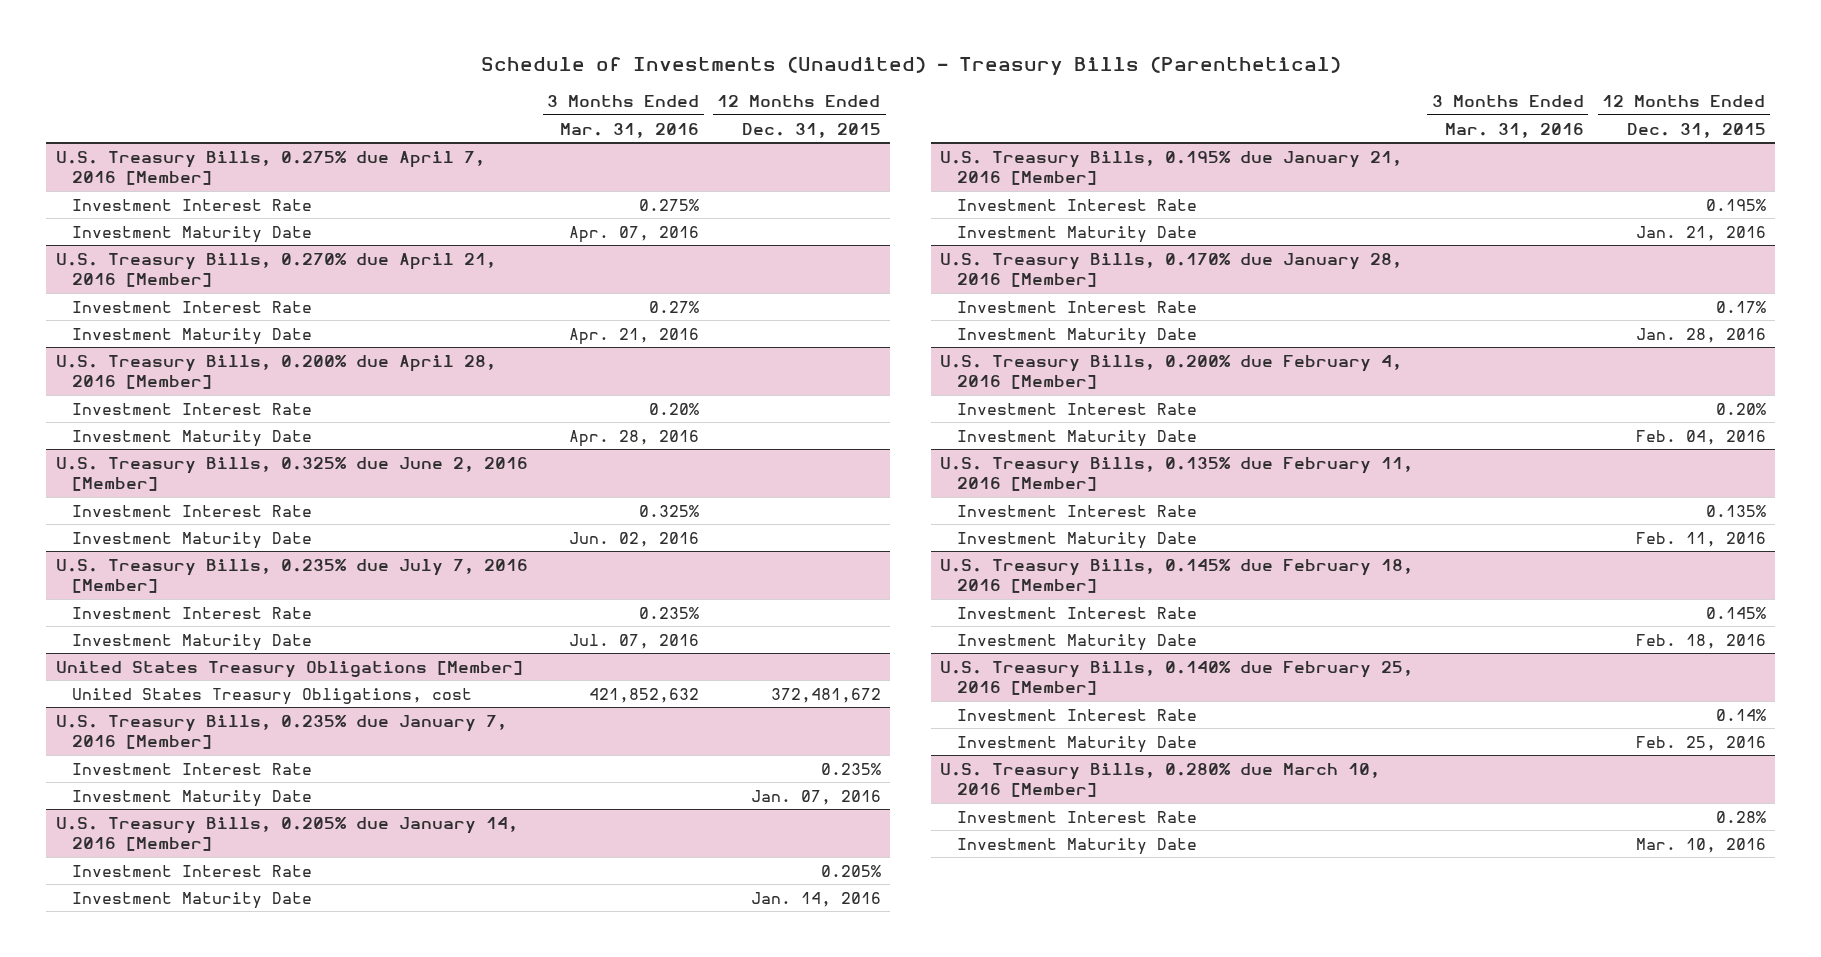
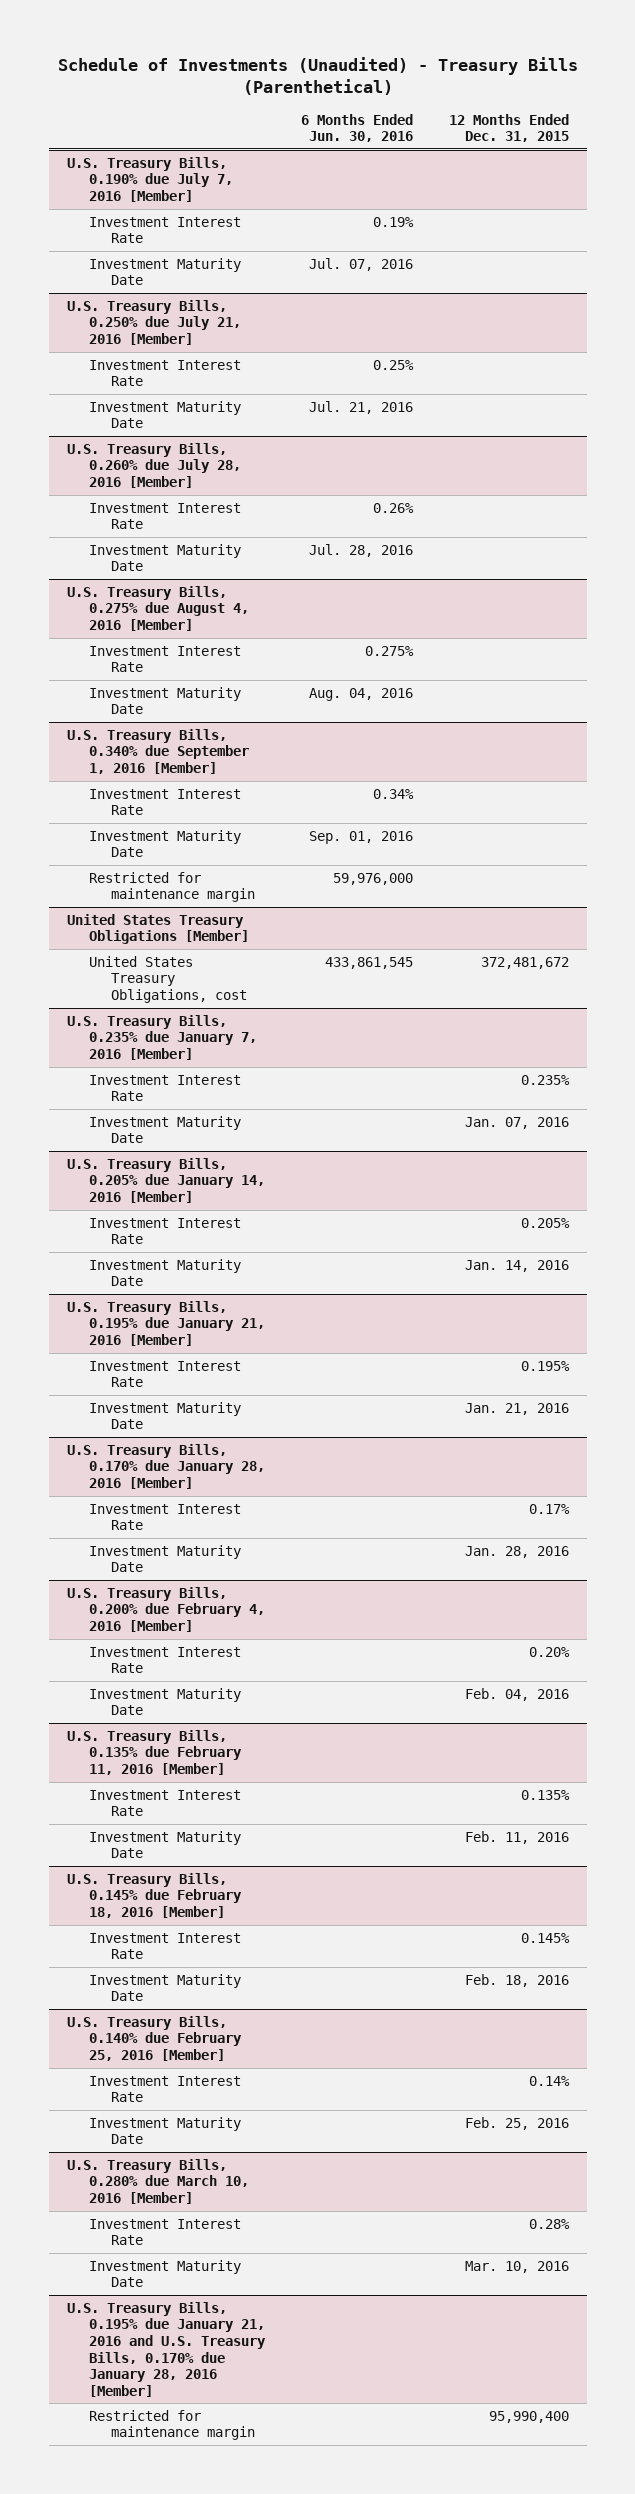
- | 3 Months Ended Mar. 31, 2016 | 12 Months Ended Dec. 31, 2015
+ | 6 Months Ended Jun. 30, 2016 | 12 Months Ended Dec. 31, 2015
- U.S. Treasury Bills, 0.275% due April 7, 2016 [Member]
+ U.S. Treasury Bills, 0.190% due July 7, 2016 [Member]
- U.S. Treasury Bills, 0.270% due April 21, 2016 [Member]
+ U.S. Treasury Bills, 0.250% due July 21, 2016 [Member]
- U.S. Treasury Bills, 0.200% due April 28, 2016 [Member]
+ U.S. Treasury Bills, 0.260% due July 28, 2016 [Member]
- U.S. Treasury Bills, 0.325% due June 2, 2016 [Member]
+ U.S. Treasury Bills, 0.275% due August 4, 2016 [Member]
- U.S. Treasury Bills, 0.235% due July 7, 2016 [Member]
+ U.S. Treasury Bills, 0.340% due September 1, 2016 [Member]
+ Restricted for maintenance margin | 59,976,000 |
+ U.S. Treasury Bills, 0.195% due January 21, 2016 and U.S. Treasury Bills, 0.170% due January 28, 2016 [Member]
+ Restricted for maintenance margin | | 95,990,400

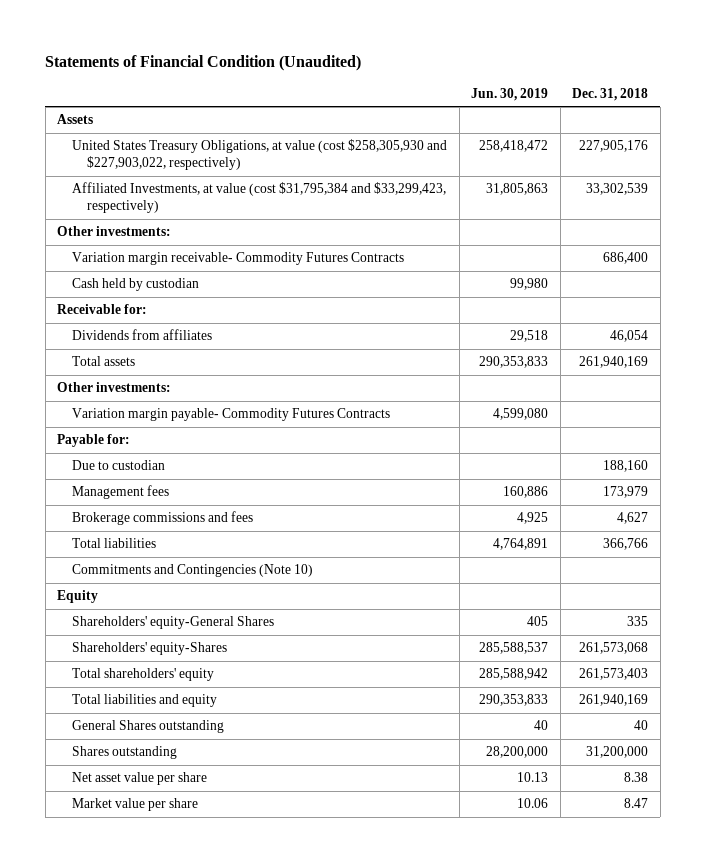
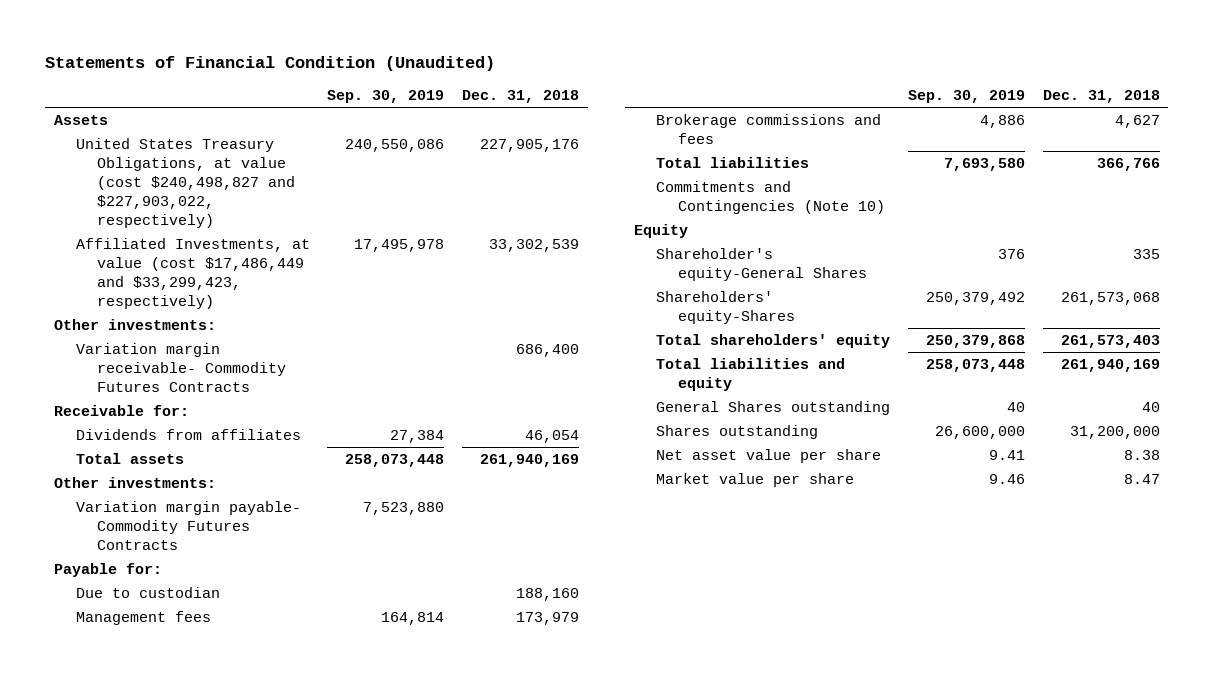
- | Jun. 30, 2019 | Dec. 31, 2018
+ | Sep. 30, 2019 | Dec. 31, 2018
- United States Treasury Obligations, at value (cost $258,305,930 and $227,903,022, respectively) | 258,418,472 | 227,905,176
- Affiliated Investments, at value (cost $31,795,384 and $33,299,423, respectively) | 31,805,863 | 33,302,539
+ United States Treasury Obligations, at value (cost $240,498,827 and $227,903,022, respectively) | 240,550,086 | 227,905,176
+ Affiliated Investments, at value (cost $17,486,449 and $33,299,423, respectively) | 17,495,978 | 33,302,539
- Cash held by custodian | 99,980 |
- Shareholders' equity-General Shares | 405 | 335
+ Shareholder's equity-General Shares | 376 | 335

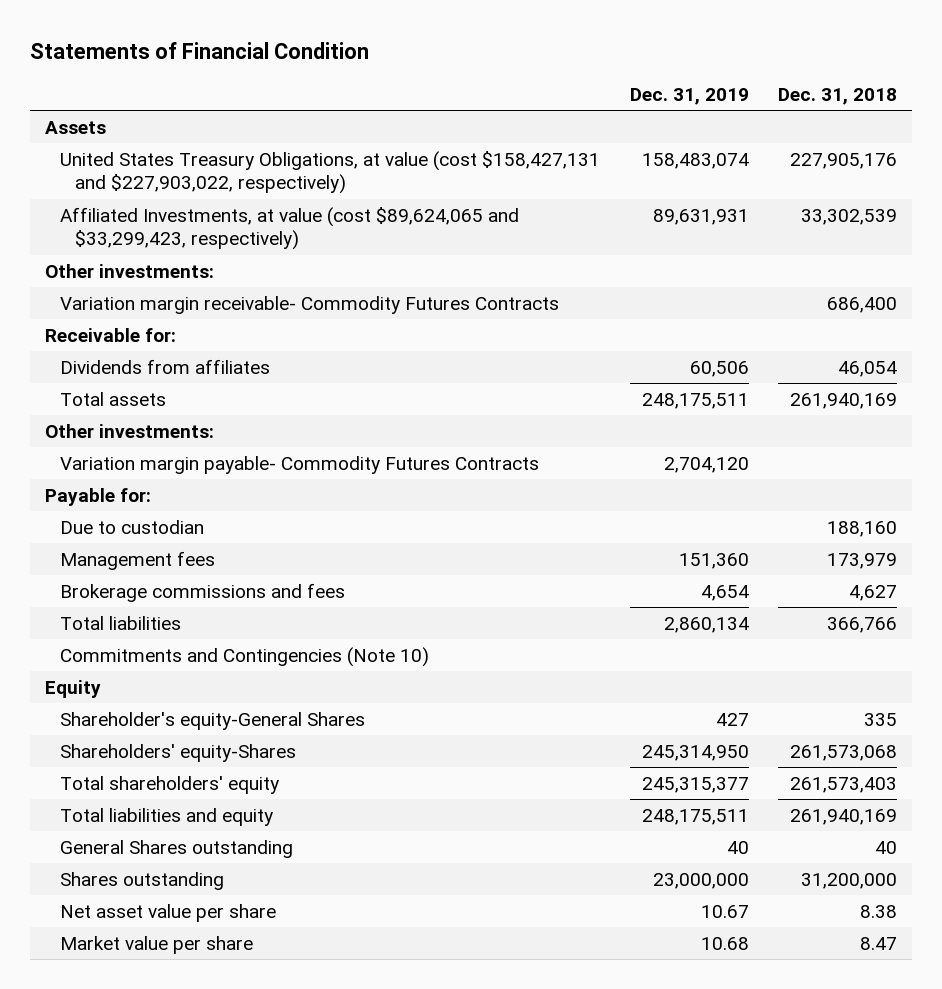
- Statements of Financial Condition (Unaudited)
+ Statements of Financial Condition
- | Sep. 30, 2019 | Dec. 31, 2018
+ | Dec. 31, 2019 | Dec. 31, 2018
- United States Treasury Obligations, at value (cost $240,498,827 and $227,903,022, respectively) | 240,550,086 | 227,905,176
- Affiliated Investments, at value (cost $17,486,449 and $33,299,423, respectively) | 17,495,978 | 33,302,539
+ United States Treasury Obligations, at value (cost $158,427,131 and $227,903,022, respectively) | 158,483,074 | 227,905,176
+ Affiliated Investments, at value (cost $89,624,065 and $33,299,423, respectively) | 89,631,931 | 33,302,539

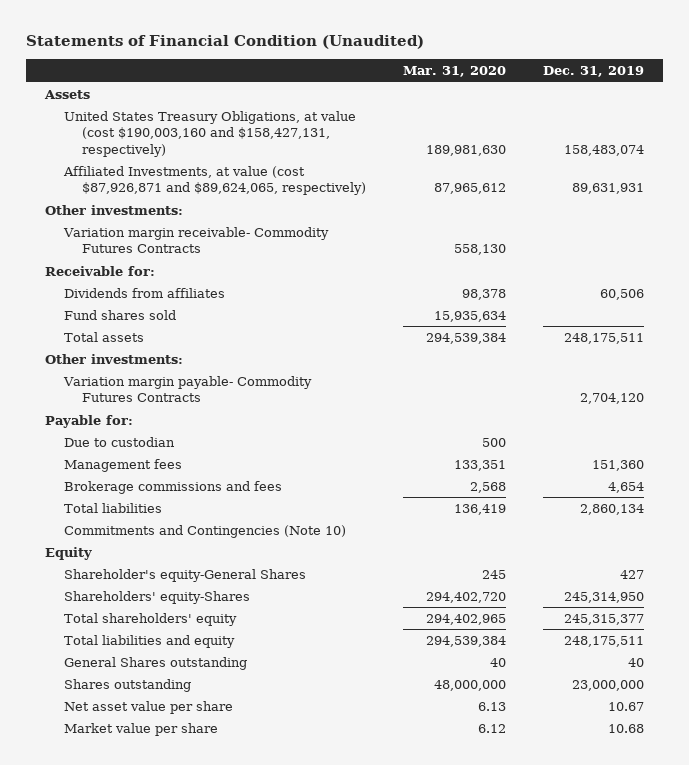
- Statements of Financial Condition
+ Statements of Financial Condition (Unaudited)
- | Dec. 31, 2019 | Dec. 31, 2018
+ | Mar. 31, 2020 | Dec. 31, 2019
- United States Treasury Obligations, at value (cost $158,427,131 and $227,903,022, respectively) | 158,483,074 | 227,905,176
- Affiliated Investments, at value (cost $89,624,065 and $33,299,423, respectively) | 89,631,931 | 33,302,539
+ United States Treasury Obligations, at value (cost $190,003,160 and $158,427,131, respectively) | 189,981,630 | 158,483,074
+ Affiliated Investments, at value (cost $87,926,871 and $89,624,065, respectively) | 87,965,612 | 89,631,931
+ Fund shares sold | 15,935,634 |

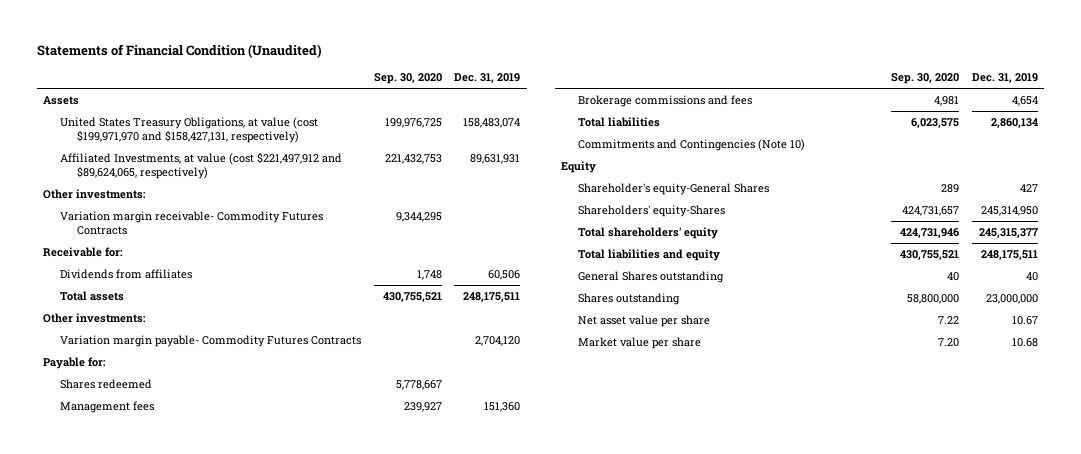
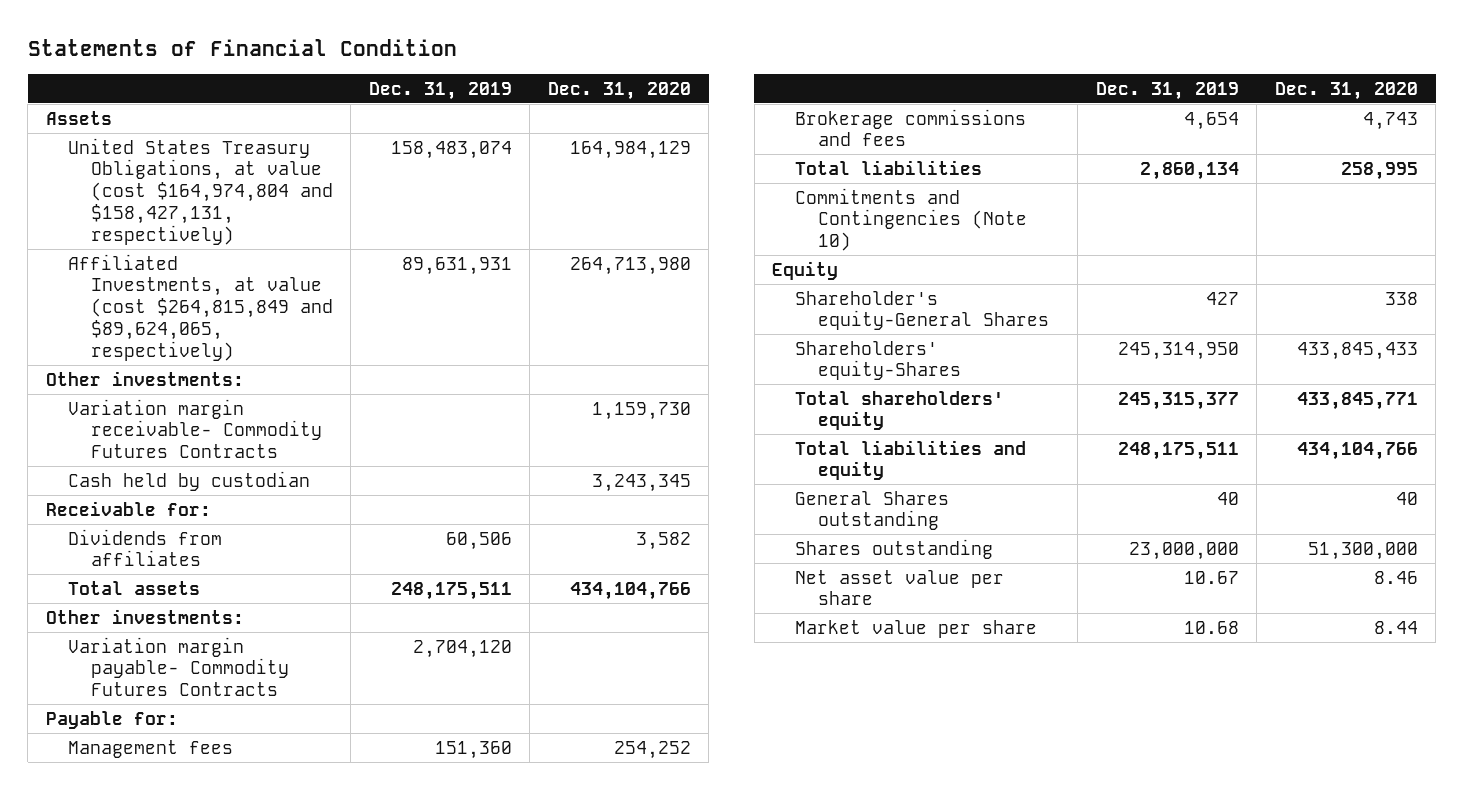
- Statements of Financial Condition (Unaudited)
+ Statements of Financial Condition
- | Sep. 30, 2020 | Dec. 31, 2019
+ | Dec. 31, 2019 | Dec. 31, 2020
- United States Treasury Obligations, at value (cost $199,971,970 and $158,427,131, respectively) | 199,976,725 | 158,483,074
- Affiliated Investments, at value (cost $221,497,912 and $89,624,065, respectively) | 221,432,753 | 89,631,931
+ United States Treasury Obligations, at value (cost $164,974,804 and $158,427,131, respectively) | 158,483,074 | 164,984,129
+ Affiliated Investments, at value (cost $264,815,849 and $89,624,065, respectively) | 89,631,931 | 264,713,980
+ Cash held by custodian | | 3,243,345
- Shares redeemed | 5,778,667 |

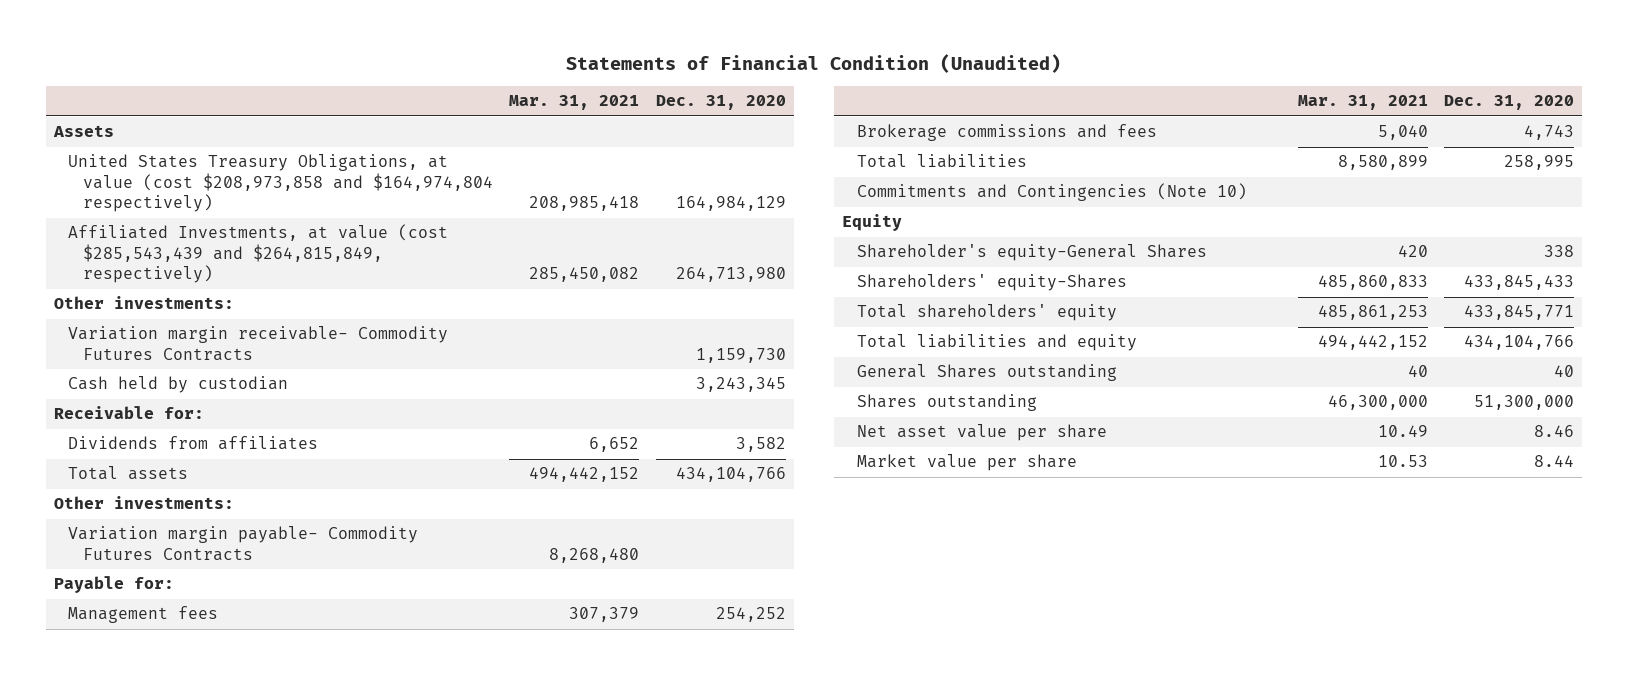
- Statements of Financial Condition
+ Statements of Financial Condition (Unaudited)
- | Dec. 31, 2019 | Dec. 31, 2020
+ | Mar. 31, 2021 | Dec. 31, 2020
- United States Treasury Obligations, at value (cost $164,974,804 and $158,427,131, respectively) | 158,483,074 | 164,984,129
- Affiliated Investments, at value (cost $264,815,849 and $89,624,065, respectively) | 89,631,931 | 264,713,980
+ United States Treasury Obligations, at value (cost $208,973,858 and $164,974,804 respectively) | 208,985,418 | 164,984,129
+ Affiliated Investments, at value (cost $285,543,439 and $264,815,849, respectively) | 285,450,082 | 264,713,980

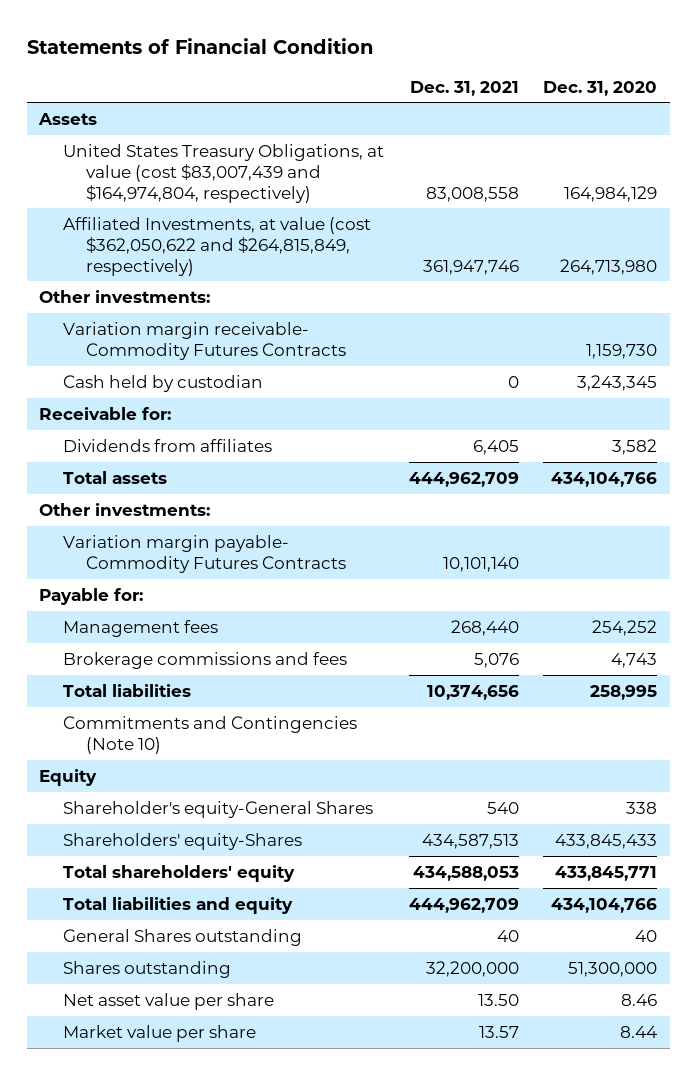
- Statements of Financial Condition (Unaudited)
+ Statements of Financial Condition
- | Mar. 31, 2021 | Dec. 31, 2020
+ | Dec. 31, 2021 | Dec. 31, 2020
- United States Treasury Obligations, at value (cost $208,973,858 and $164,974,804 respectively) | 208,985,418 | 164,984,129
- Affiliated Investments, at value (cost $285,543,439 and $264,815,849, respectively) | 285,450,082 | 264,713,980
+ United States Treasury Obligations, at value (cost $83,007,439 and $164,974,804, respectively) | 83,008,558 | 164,984,129
+ Affiliated Investments, at value (cost $362,050,622 and $264,815,849, respectively) | 361,947,746 | 264,713,980

